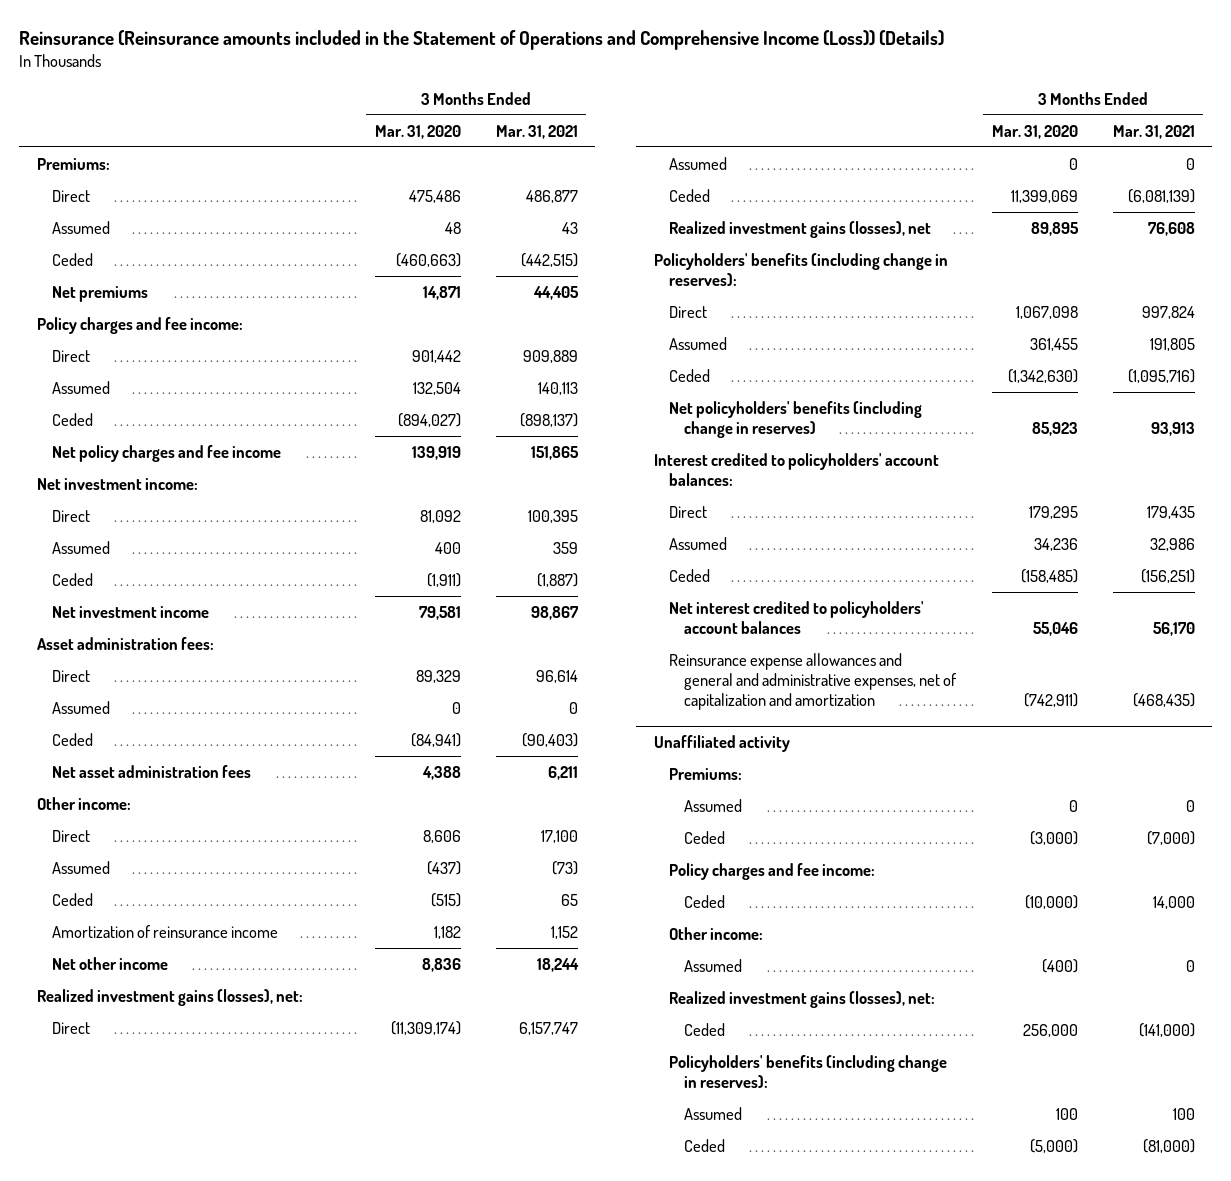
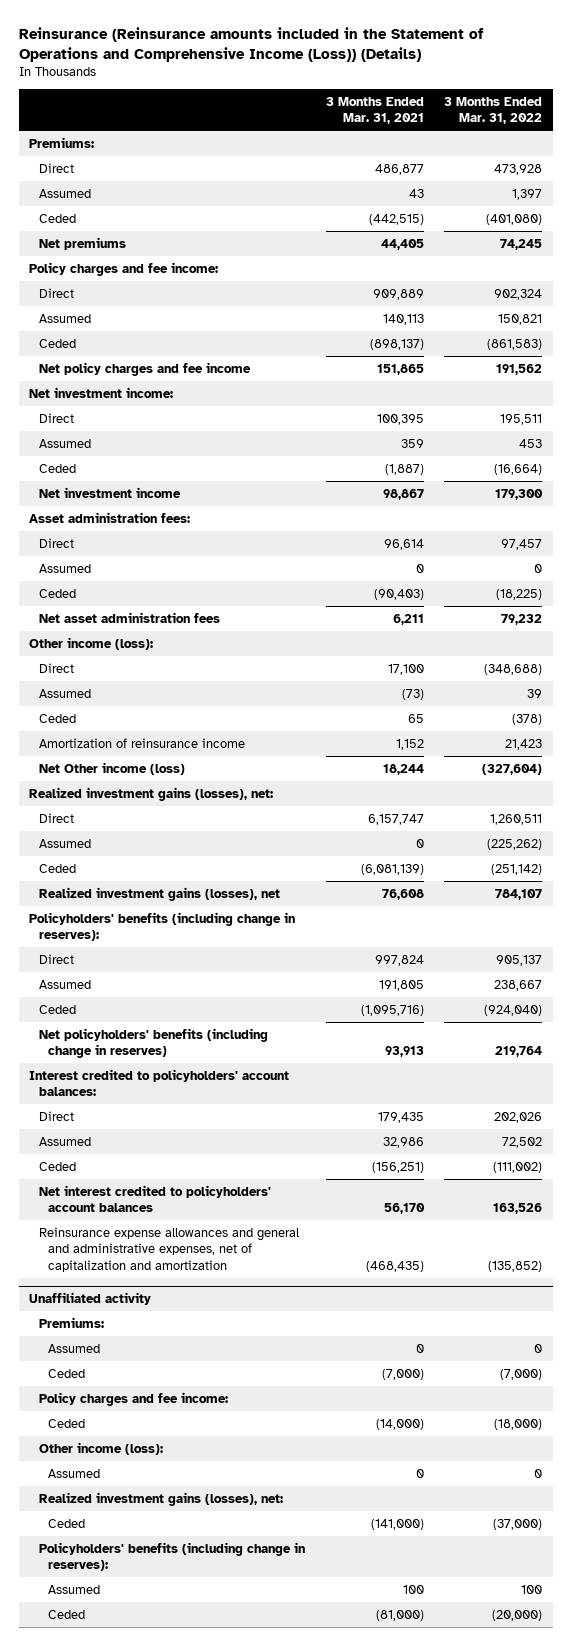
- | 3 Months Ended Mar. 31, 2020 | 3 Months Ended Mar. 31, 2021
+ | 3 Months Ended Mar. 31, 2021 | 3 Months Ended Mar. 31, 2022
- Other income:
+ Other income (loss):
- Net other income | 8,836 | 18,244
+ Net Other income (loss) | 18,244 | (327,604)
@ Unaffiliated activity
- Ceded | (10,000) | 14,000
- Other income:
+ Ceded | (14,000) | (18,000)
+ Other income (loss):

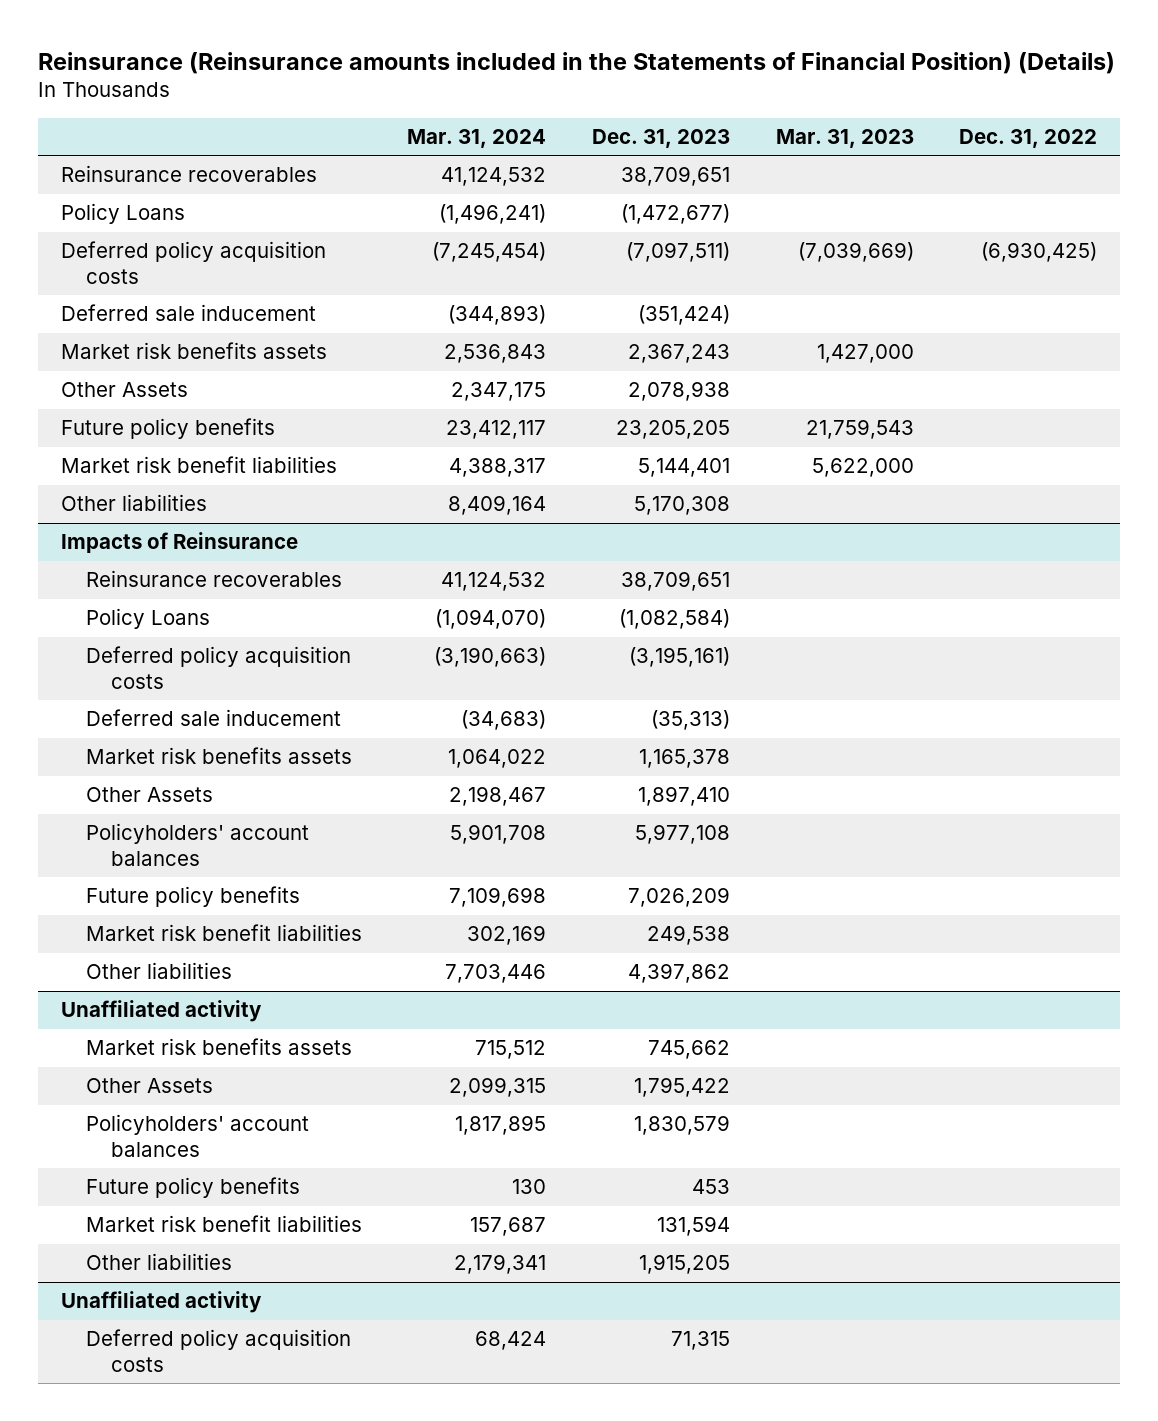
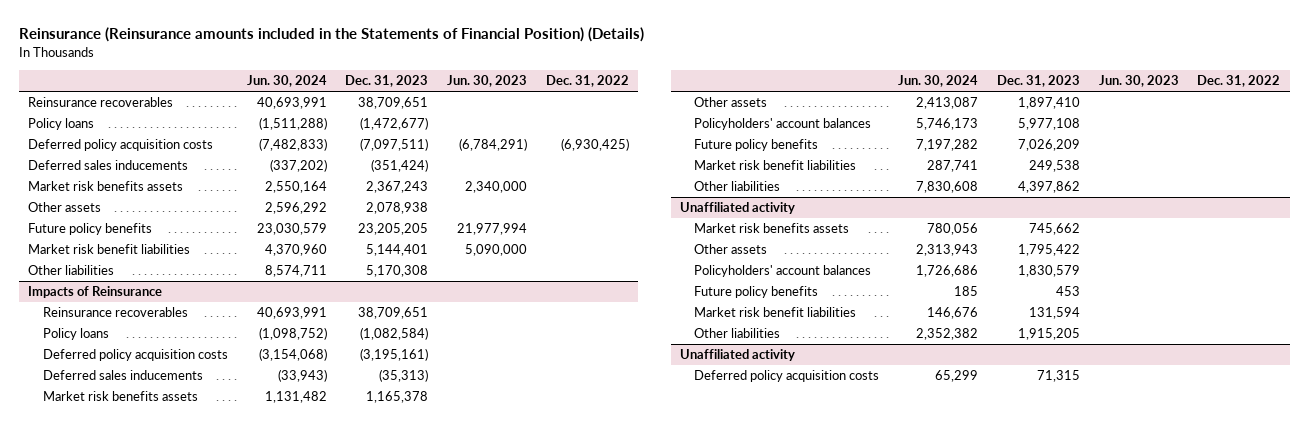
- | Mar. 31, 2024 | Dec. 31, 2023 | Mar. 31, 2023 | Dec. 31, 2022
+ | Jun. 30, 2024 | Dec. 31, 2023 | Jun. 30, 2023 | Dec. 31, 2022
- Policy Loans | (1,496,241) | (1,472,677) | |
+ Policy loans | (1,511,288) | (1,472,677) | |
- Deferred sale inducement | (344,893) | (351,424) | |
+ Deferred sales inducements | (337,202) | (351,424) | |
- Other Assets | 2,347,175 | 2,078,938 | |
+ Other assets | 2,596,292 | 2,078,938 | |
@ Impacts of Reinsurance
- Policy Loans | (1,094,070) | (1,082,584) | |
+ Policy loans | (1,098,752) | (1,082,584) | |
- Deferred sale inducement | (34,683) | (35,313) | |
+ Deferred sales inducements | (33,943) | (35,313) | |
- Other Assets | 2,198,467 | 1,897,410 | |
+ Other assets | 2,413,087 | 1,897,410 | |
@ Unaffiliated activity
- Other Assets | 2,099,315 | 1,795,422 | |
+ Other assets | 2,313,943 | 1,795,422 | |

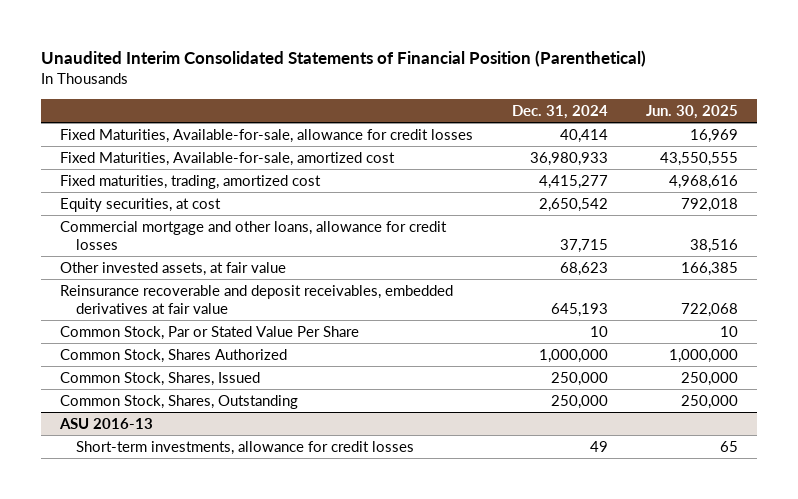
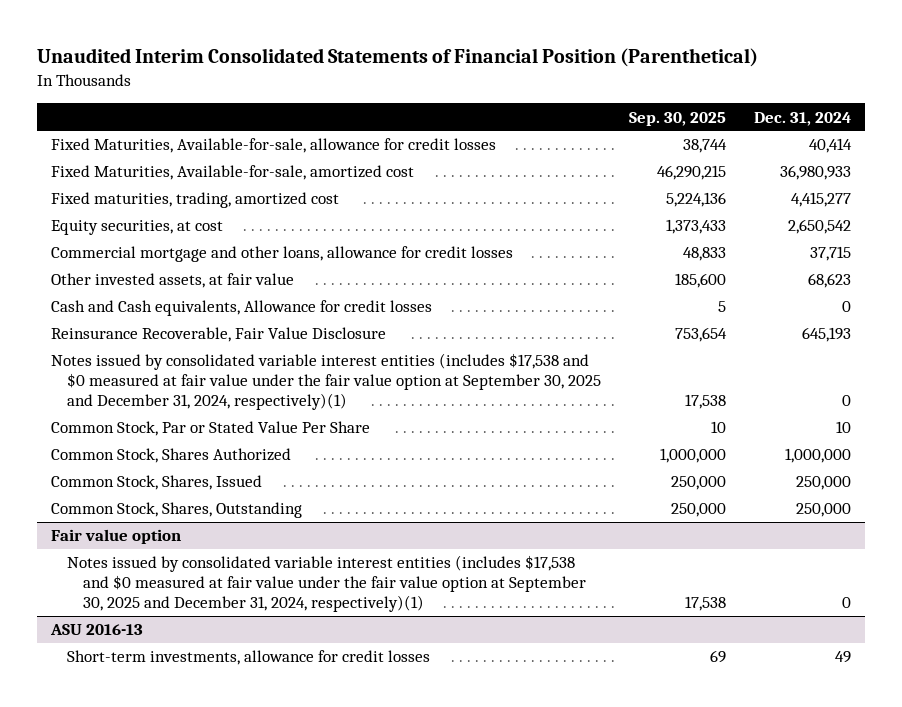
- | Dec. 31, 2024 | Jun. 30, 2025
+ | Sep. 30, 2025 | Dec. 31, 2024
- Reinsurance recoverable and deposit receivables, embedded derivatives at fair value | 645,193 | 722,068
+ Cash and Cash equivalents, Allowance for credit losses | 5 | 0
+ Reinsurance Recoverable, Fair Value Disclosure | 753,654 | 645,193
+ Notes issued by consolidated variable interest entities (includes $17,538 and $0 measured at fair value under the fair value option at September 30, 2025 and December 31, 2024, respectively)(1) | 17,538 | 0
+ Fair value option
+ Notes issued by consolidated variable interest entities (includes $17,538 and $0 measured at fair value under the fair value option at September 30, 2025 and December 31, 2024, respectively)(1) | 17,538 | 0

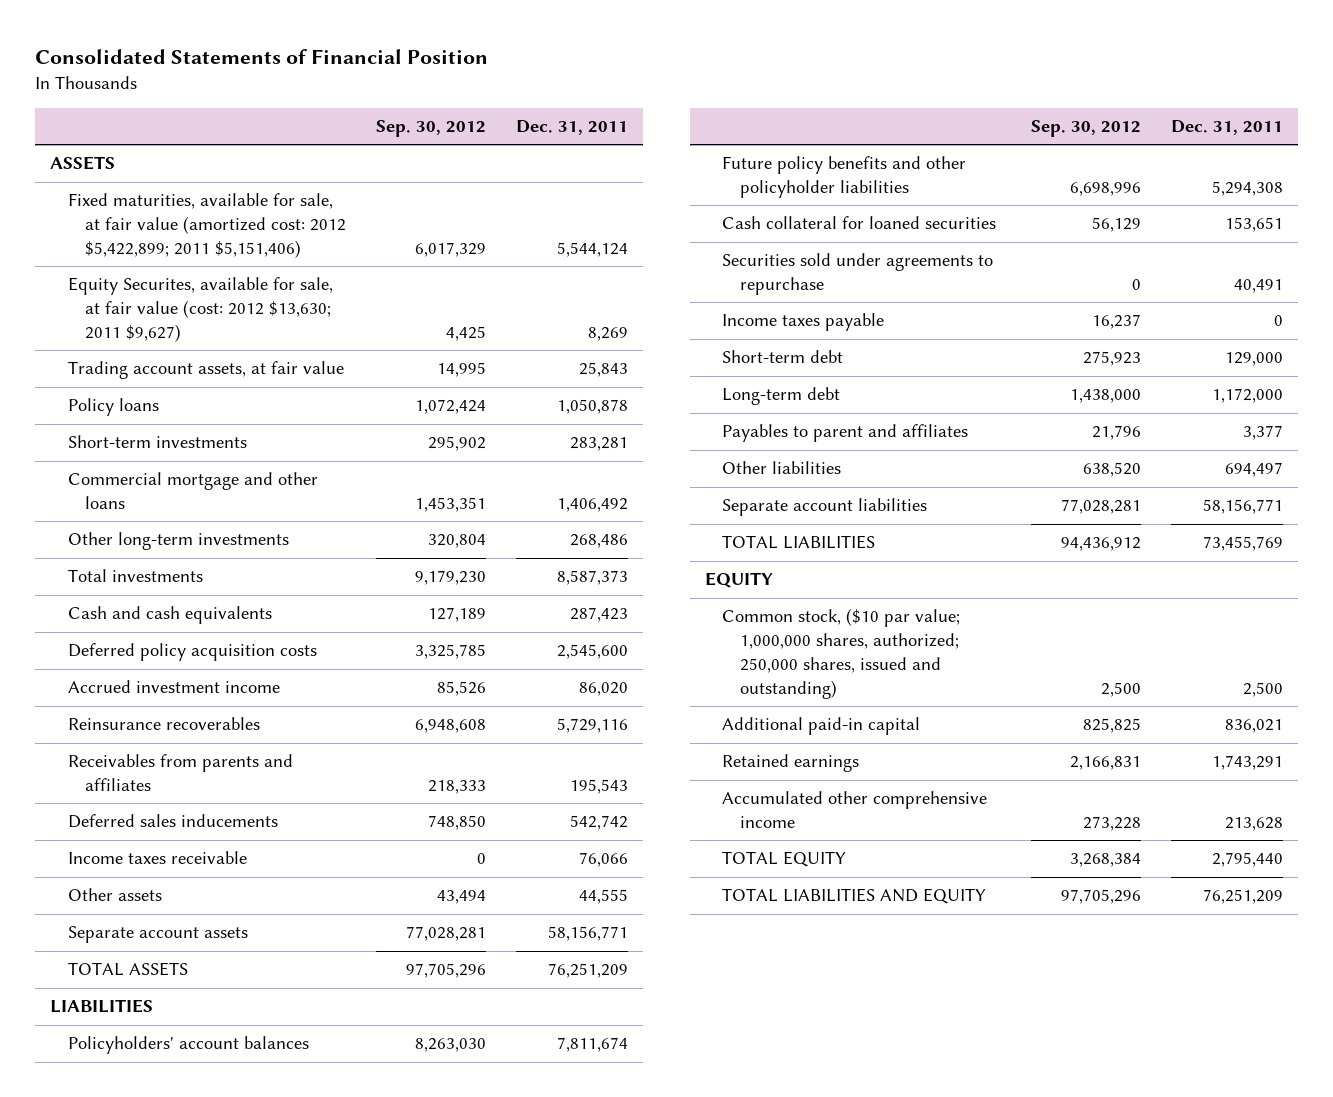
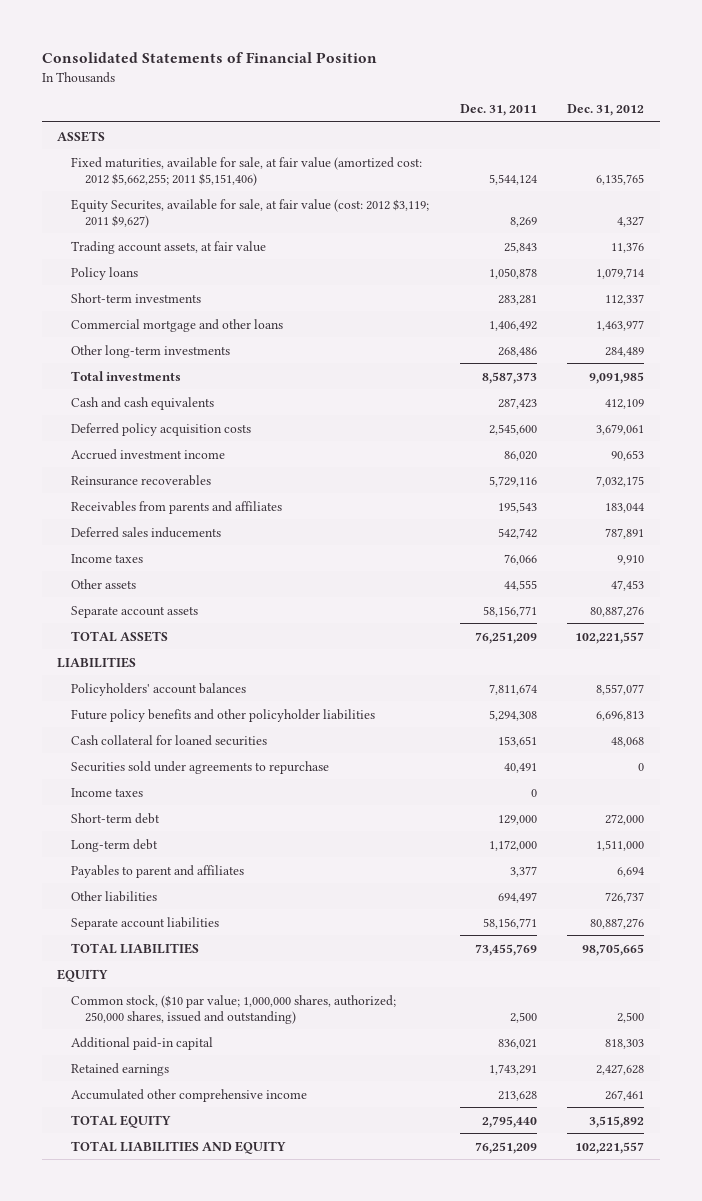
- | Sep. 30, 2012 | Dec. 31, 2011
+ | Dec. 31, 2011 | Dec. 31, 2012
- Fixed maturities, available for sale, at fair value (amortized cost: 2012 $5,422,899; 2011 $5,151,406) | 6,017,329 | 5,544,124
- Equity Securites, available for sale, at fair value (cost: 2012 $13,630; 2011 $9,627) | 4,425 | 8,269
+ Fixed maturities, available for sale, at fair value (amortized cost: 2012 $5,662,255; 2011 $5,151,406) | 5,544,124 | 6,135,765
+ Equity Securites, available for sale, at fair value (cost: 2012 $3,119; 2011 $9,627) | 8,269 | 4,327
- Income taxes receivable | 0 | 76,066
+ Income taxes | 76,066 | 9,910
- Income taxes payable | 16,237 | 0
+ Income taxes | 0 |

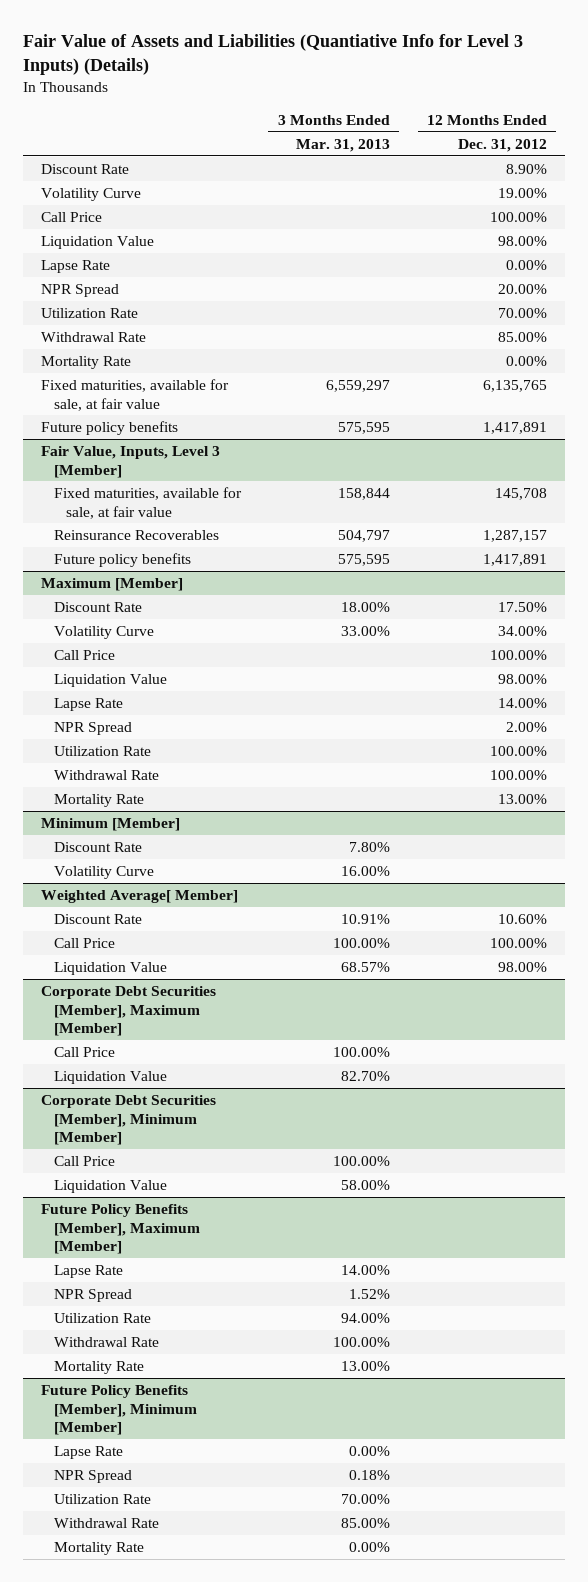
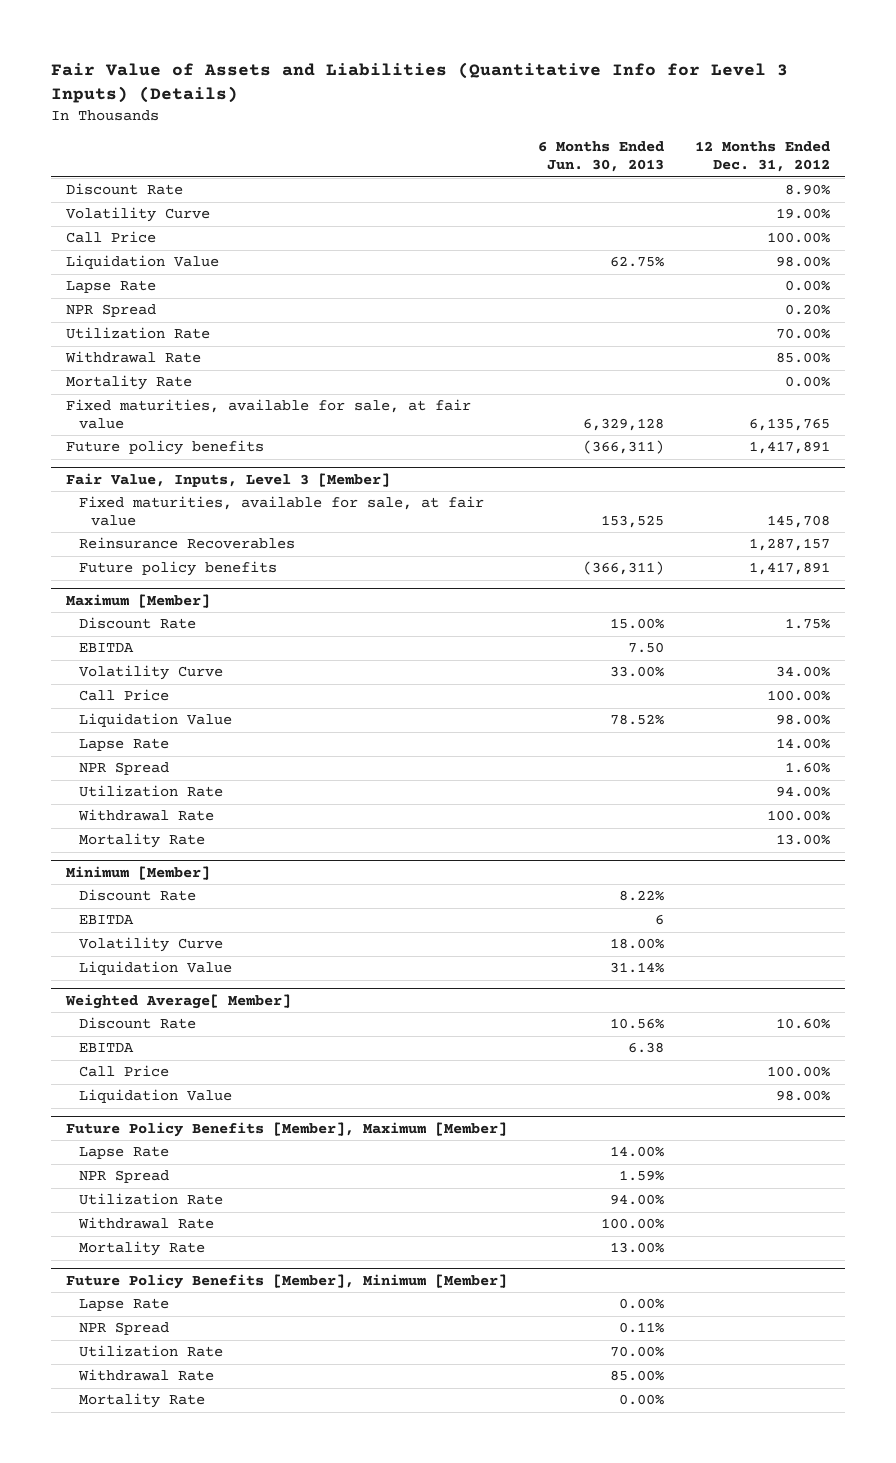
- Fair Value of Assets and Liabilities (Quantiative Info for Level 3 Inputs) (Details)
+ Fair Value of Assets and Liabilities (Quantitative Info for Level 3 Inputs) (Details)
- | 3 Months Ended Mar. 31, 2013 | 12 Months Ended Dec. 31, 2012
+ | 6 Months Ended Jun. 30, 2013 | 12 Months Ended Dec. 31, 2012
- NPR Spread | | 20.00%
+ NPR Spread | | 0.20%
@ Maximum [Member]
- Discount Rate | 18.00% | 17.50%
+ Discount Rate | 15.00% | 1.75%
+ EBITDA | 7.50 |
- NPR Spread | | 2.00%
- Utilization Rate | | 100.00%
+ NPR Spread | | 1.60%
+ Utilization Rate | | 94.00%
@ Minimum [Member]
+ EBITDA | 6 |
+ Liquidation Value | 31.14% |
@ Weighted Average[ Member]
+ EBITDA | 6.38 |
- Corporate Debt Securities [Member], Maximum [Member]
- Call Price | 100.00% |
- Liquidation Value | 82.70% |
- Corporate Debt Securities [Member], Minimum [Member]
- Call Price | 100.00% |
- Liquidation Value | 58.00% |

